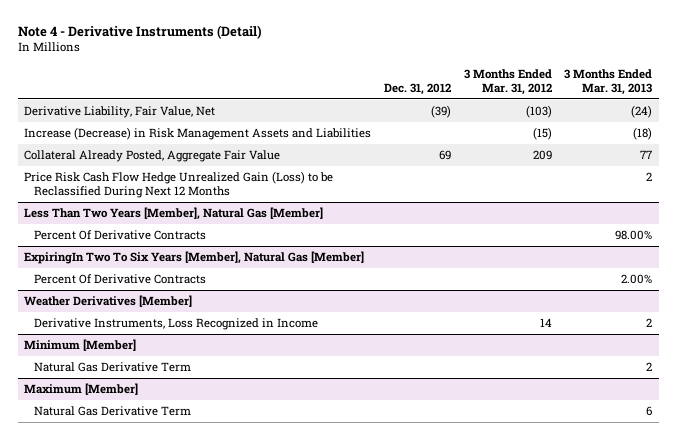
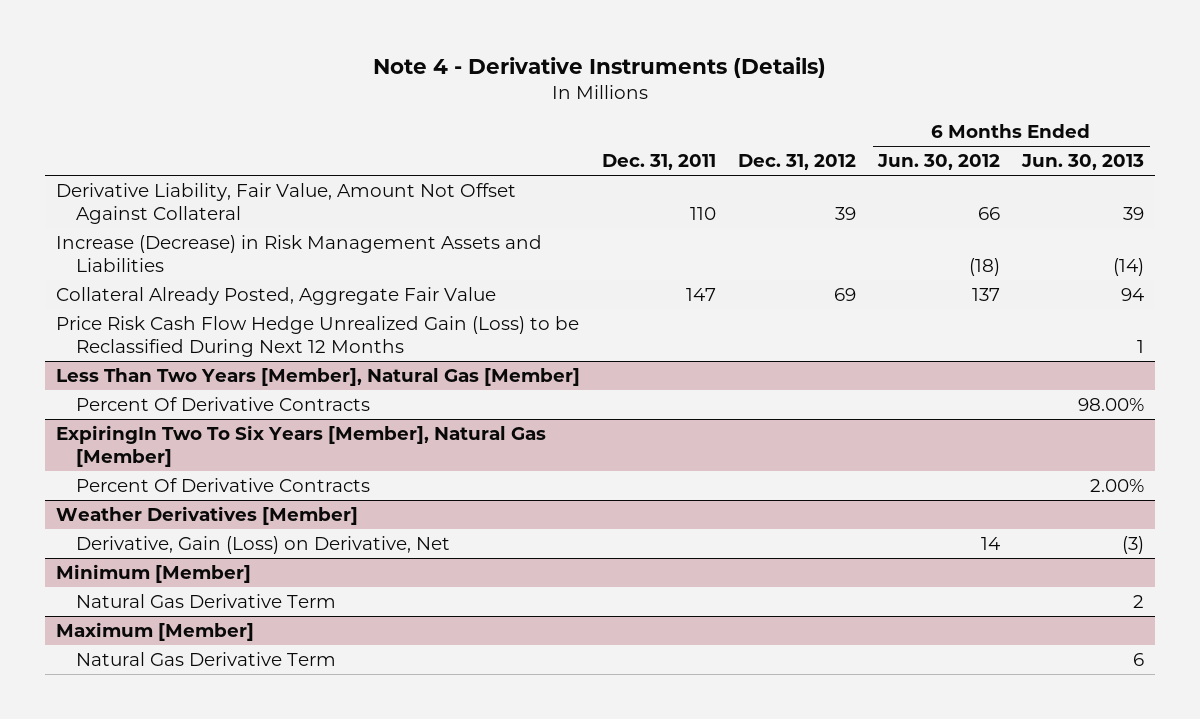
- Note 4 - Derivative Instruments (Detail)
+ Note 4 - Derivative Instruments (Details)
- | Dec. 31, 2012 | 3 Months Ended Mar. 31, 2012 | 3 Months Ended Mar. 31, 2013
+ | Dec. 31, 2011 | Dec. 31, 2012 | 6 Months Ended Jun. 30, 2012 | 6 Months Ended Jun. 30, 2013
- Derivative Liability, Fair Value, Net | (39) | (103) | (24)
+ Derivative Liability, Fair Value, Amount Not Offset Against Collateral | 110 | 39 | 66 | 39
@ Weather Derivatives [Member]
- Derivative Instruments, Loss Recognized in Income | | 14 | 2
+ Derivative, Gain (Loss) on Derivative, Net | | | 14 | (3)

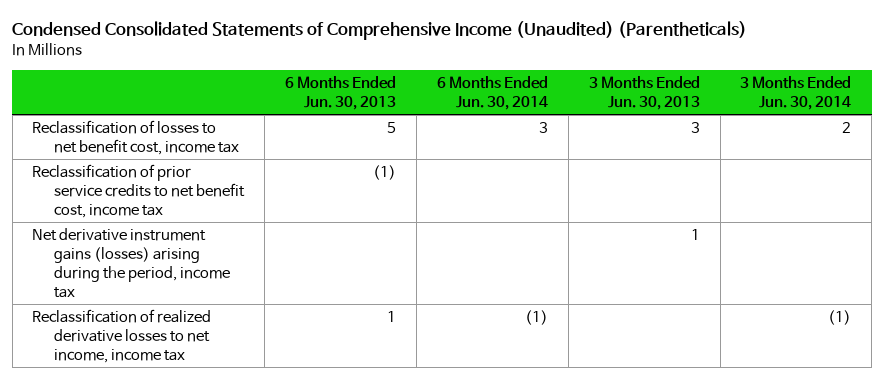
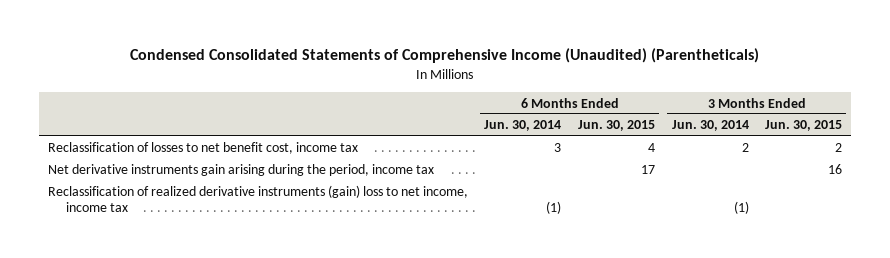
- | 6 Months Ended Jun. 30, 2013 | 6 Months Ended Jun. 30, 2014 | 3 Months Ended Jun. 30, 2013 | 3 Months Ended Jun. 30, 2014
+ | 6 Months Ended Jun. 30, 2014 | 6 Months Ended Jun. 30, 2015 | 3 Months Ended Jun. 30, 2014 | 3 Months Ended Jun. 30, 2015
- Reclassification of prior service credits to net benefit cost, income tax | (1) | | |
- Net derivative instrument gains (losses) arising during the period, income tax | | | 1 |
- Reclassification of realized derivative losses to net income, income tax | 1 | (1) | | (1)
+ Net derivative instruments gain arising during the period, income tax | | 17 | | 16
+ Reclassification of realized derivative instruments (gain) loss to net income, income tax | (1) | | (1) |

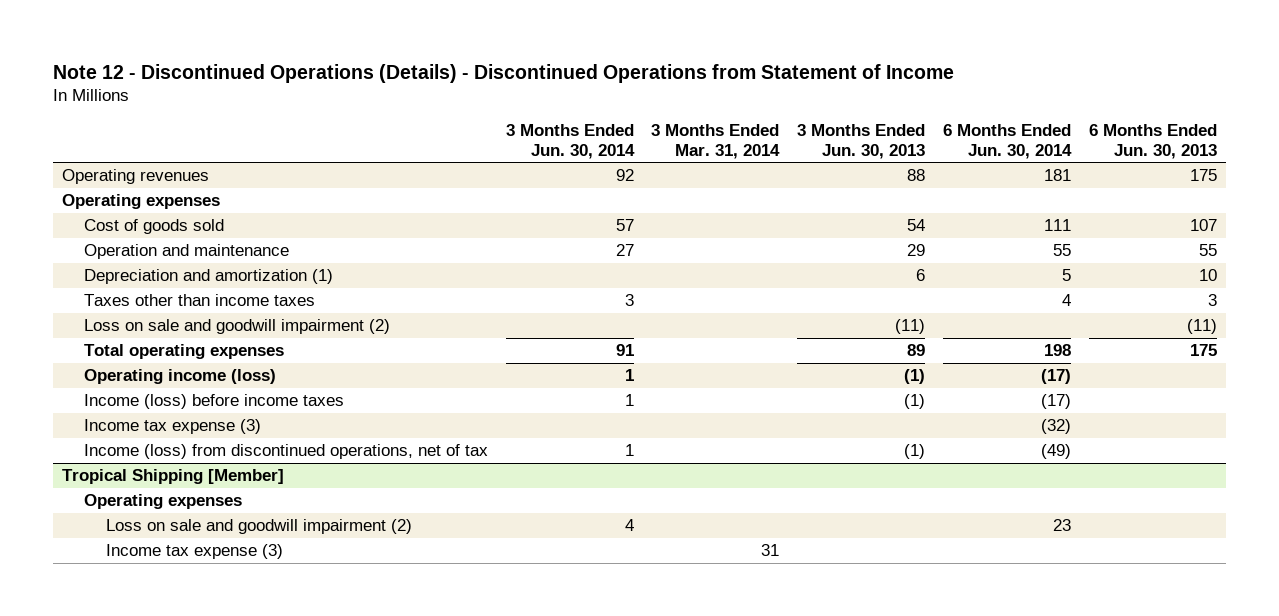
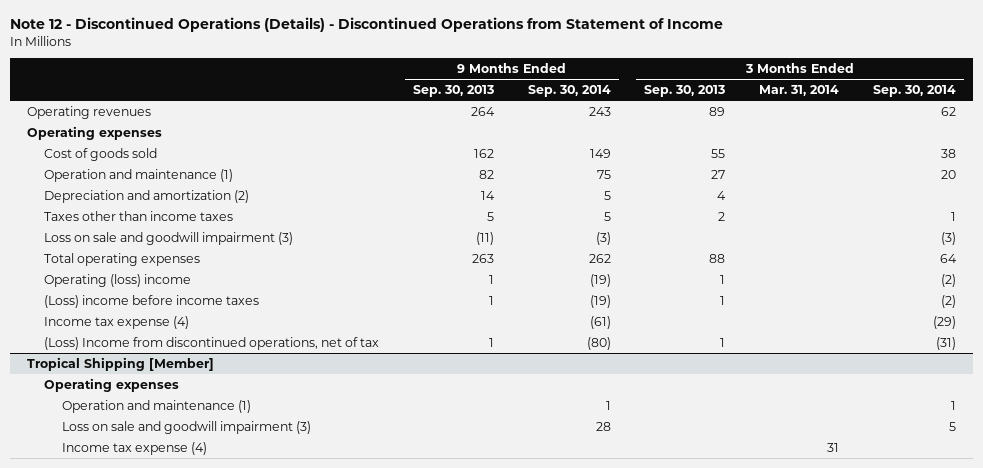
- | 3 Months Ended Jun. 30, 2014 | 3 Months Ended Mar. 31, 2014 | 3 Months Ended Jun. 30, 2013 | 6 Months Ended Jun. 30, 2014 | 6 Months Ended Jun. 30, 2013
+ | 9 Months Ended Sep. 30, 2013 | 9 Months Ended Sep. 30, 2014 | 3 Months Ended Sep. 30, 2013 | 3 Months Ended Mar. 31, 2014 | 3 Months Ended Sep. 30, 2014
- Operation and maintenance | 27 | | 29 | 55 | 55
- Depreciation and amortization (1) | | | 6 | 5 | 10
+ Operation and maintenance (1) | 82 | 75 | 27 | | 20
+ Depreciation and amortization (2) | 14 | 5 | 4 | |
- Loss on sale and goodwill impairment (2) | | | (11) | | (11)
+ Loss on sale and goodwill impairment (3) | (11) | (3) | | | (3)
- Operating income (loss) | 1 | | (1) | (17) |
- Income (loss) before income taxes | 1 | | (1) | (17) |
- Income tax expense (3) | | | | (32) |
- Income (loss) from discontinued operations, net of tax | 1 | | (1) | (49) |
+ Operating (loss) income | 1 | (19) | 1 | | (2)
+ (Loss) income before income taxes | 1 | (19) | 1 | | (2)
+ Income tax expense (4) | | (61) | | | (29)
+ (Loss) Income from discontinued operations, net of tax | 1 | (80) | 1 | | (31)
@ Tropical Shipping [Member]
- Loss on sale and goodwill impairment (2) | 4 | | | 23 |
- Income tax expense (3) | | 31 | | |
+ Operation and maintenance (1) | | 1 | | | 1
+ Loss on sale and goodwill impairment (3) | | 28 | | | 5
+ Income tax expense (4) | | | | 31 |

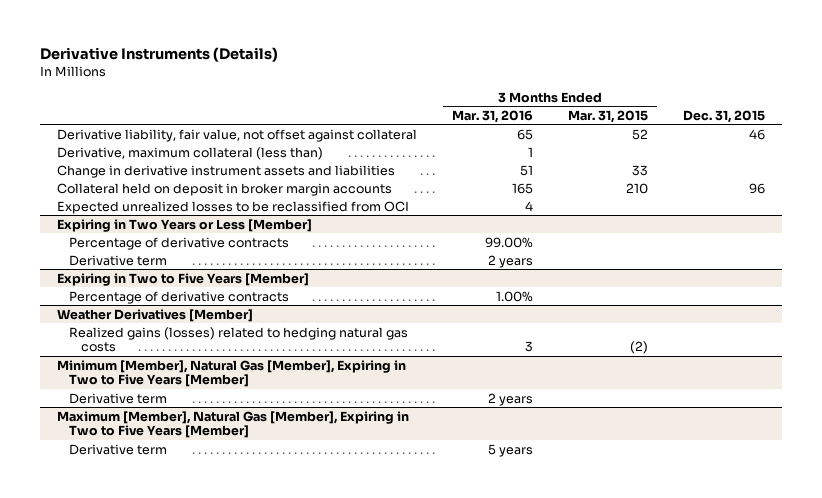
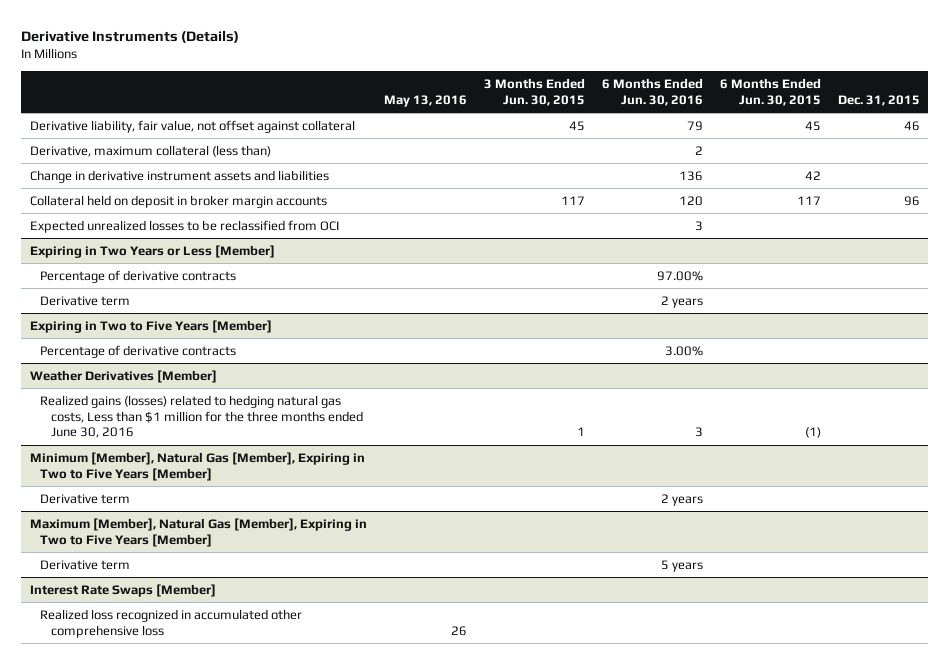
- | 3 Months Ended Mar. 31, 2016 | 3 Months Ended Mar. 31, 2015 | Dec. 31, 2015
+ | May 13, 2016 | 3 Months Ended Jun. 30, 2015 | 6 Months Ended Jun. 30, 2016 | 6 Months Ended Jun. 30, 2015 | Dec. 31, 2015
@ Weather Derivatives [Member]
- Realized gains (losses) related to hedging natural gas costs | 3 | (2) |
+ Realized gains (losses) related to hedging natural gas costs, Less than $1 million for the three months ended June 30, 2016 | | 1 | 3 | (1) |
+ Interest Rate Swaps [Member]
+ Realized loss recognized in accumulated other comprehensive loss | 26 | | | |

